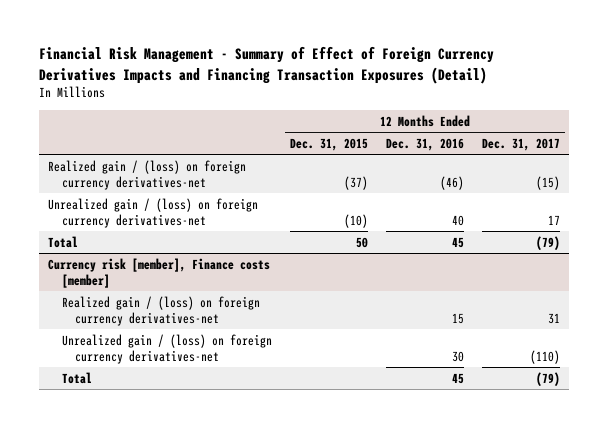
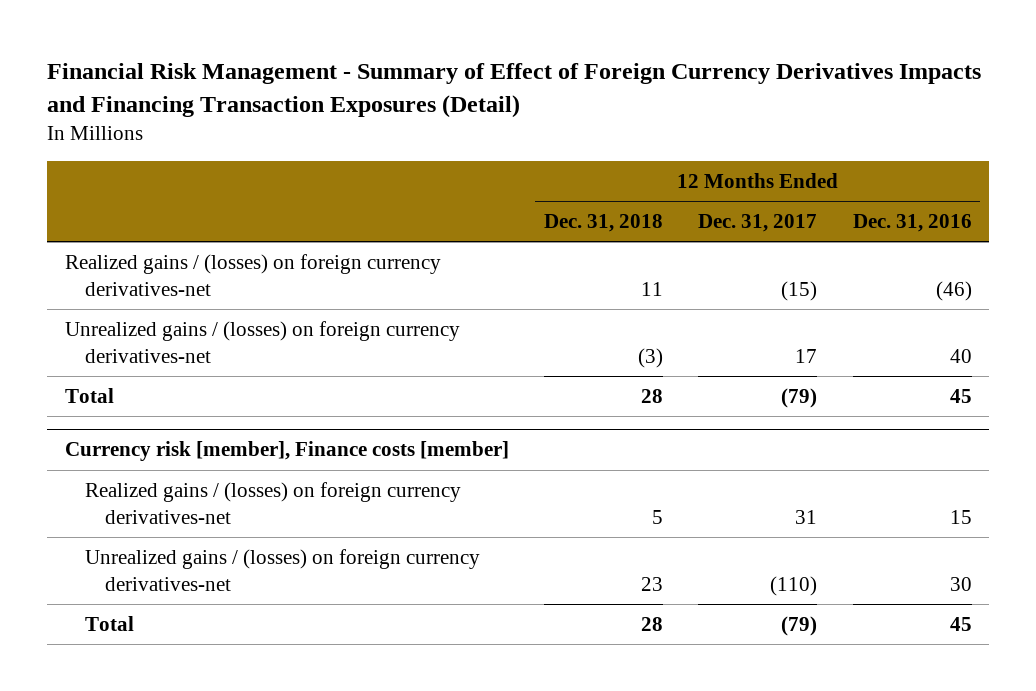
- | 12 Months Ended Dec. 31, 2015 | 12 Months Ended Dec. 31, 2016 | 12 Months Ended Dec. 31, 2017
+ | 12 Months Ended Dec. 31, 2018 | 12 Months Ended Dec. 31, 2017 | 12 Months Ended Dec. 31, 2016
- Realized gain / (loss) on foreign currency derivatives-net | (37) | (46) | (15)
- Unrealized gain / (loss) on foreign currency derivatives-net | (10) | 40 | 17
+ Realized gains / (losses) on foreign currency derivatives-net | 11 | (15) | (46)
+ Unrealized gains / (losses) on foreign currency derivatives-net | (3) | 17 | 40
@ Currency risk [member], Finance costs [member]
- Realized gain / (loss) on foreign currency derivatives-net | | 15 | 31
- Unrealized gain / (loss) on foreign currency derivatives-net | | 30 | (110)
+ Realized gains / (losses) on foreign currency derivatives-net | 5 | 31 | 15
+ Unrealized gains / (losses) on foreign currency derivatives-net | 23 | (110) | 30

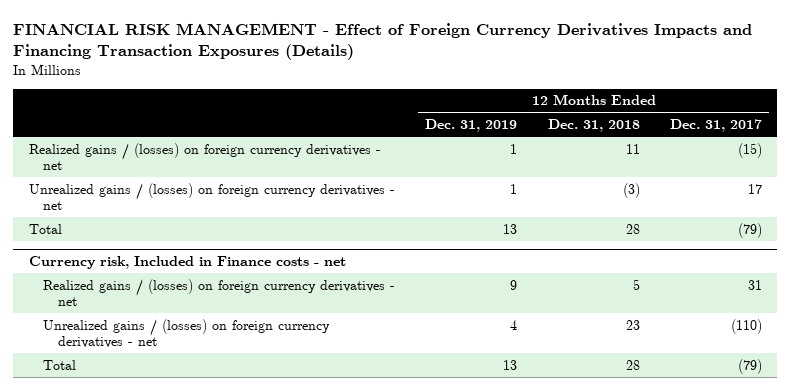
- Financial Risk Management - Summary of Effect of Foreign Currency Derivatives Impacts and Financing Transaction Exposures (Detail)
+ FINANCIAL RISK MANAGEMENT - Effect of Foreign Currency Derivatives Impacts and Financing Transaction Exposures (Details)
- | 12 Months Ended Dec. 31, 2018 | 12 Months Ended Dec. 31, 2017 | 12 Months Ended Dec. 31, 2016
+ | 12 Months Ended Dec. 31, 2019 | 12 Months Ended Dec. 31, 2018 | 12 Months Ended Dec. 31, 2017
- Realized gains / (losses) on foreign currency derivatives-net | 11 | (15) | (46)
- Unrealized gains / (losses) on foreign currency derivatives-net | (3) | 17 | 40
+ Realized gains / (losses) on foreign currency derivatives - net | 1 | 11 | (15)
+ Unrealized gains / (losses) on foreign currency derivatives - net | 1 | (3) | 17
- Currency risk [member], Finance costs [member]
- Realized gains / (losses) on foreign currency derivatives-net | 5 | 31 | 15
- Unrealized gains / (losses) on foreign currency derivatives-net | 23 | (110) | 30
+ Currency risk, Included in Finance costs - net
+ Realized gains / (losses) on foreign currency derivatives - net | 9 | 5 | 31
+ Unrealized gains / (losses) on foreign currency derivatives - net | 4 | 23 | (110)

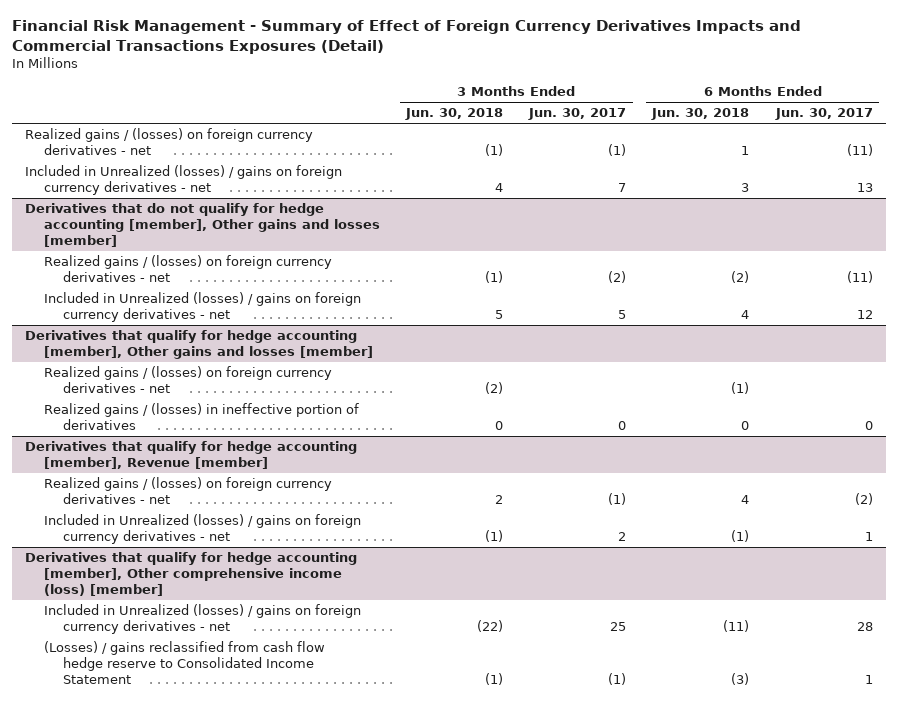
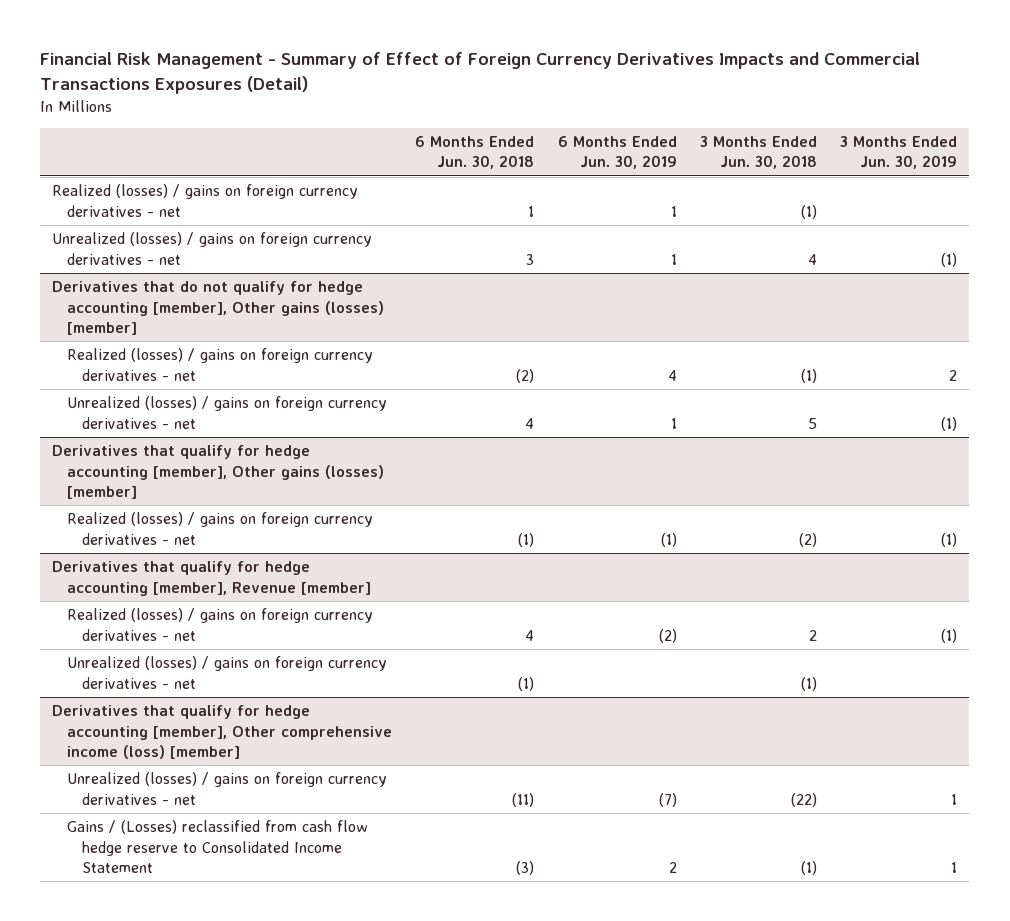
- | 3 Months Ended Jun. 30, 2018 | 3 Months Ended Jun. 30, 2017 | 6 Months Ended Jun. 30, 2018 | 6 Months Ended Jun. 30, 2017
+ | 6 Months Ended Jun. 30, 2018 | 6 Months Ended Jun. 30, 2019 | 3 Months Ended Jun. 30, 2018 | 3 Months Ended Jun. 30, 2019
- Realized gains / (losses) on foreign currency derivatives - net | (1) | (1) | 1 | (11)
- Included in Unrealized (losses) / gains on foreign currency derivatives - net | 4 | 7 | 3 | 13
- Derivatives that do not qualify for hedge accounting [member], Other gains and losses [member]
- Realized gains / (losses) on foreign currency derivatives - net | (1) | (2) | (2) | (11)
- Included in Unrealized (losses) / gains on foreign currency derivatives - net | 5 | 5 | 4 | 12
- Derivatives that qualify for hedge accounting [member], Other gains and losses [member]
- Realized gains / (losses) on foreign currency derivatives - net | (2) | | (1) |
- Realized gains / (losses) in ineffective portion of derivatives | 0 | 0 | 0 | 0
+ Realized (losses) / gains on foreign currency derivatives - net | 1 | 1 | (1) |
+ Unrealized (losses) / gains on foreign currency derivatives - net | 3 | 1 | 4 | (1)
+ Derivatives that do not qualify for hedge accounting [member], Other gains (losses) [member]
+ Realized (losses) / gains on foreign currency derivatives - net | (2) | 4 | (1) | 2
+ Unrealized (losses) / gains on foreign currency derivatives - net | 4 | 1 | 5 | (1)
+ Derivatives that qualify for hedge accounting [member], Other gains (losses) [member]
+ Realized (losses) / gains on foreign currency derivatives - net | (1) | (1) | (2) | (1)
@ Derivatives that qualify for hedge accounting [member], Revenue [member]
- Realized gains / (losses) on foreign currency derivatives - net | 2 | (1) | 4 | (2)
- Included in Unrealized (losses) / gains on foreign currency derivatives - net | (1) | 2 | (1) | 1
+ Realized (losses) / gains on foreign currency derivatives - net | 4 | (2) | 2 | (1)
+ Unrealized (losses) / gains on foreign currency derivatives - net | (1) | | (1) |
@ Derivatives that qualify for hedge accounting [member], Other comprehensive income (loss) [member]
- Included in Unrealized (losses) / gains on foreign currency derivatives - net | (22) | 25 | (11) | 28
- (Losses) / gains reclassified from cash flow hedge reserve to Consolidated Income Statement | (1) | (1) | (3) | 1
+ Unrealized (losses) / gains on foreign currency derivatives - net | (11) | (7) | (22) | 1
+ Gains / (Losses) reclassified from cash flow hedge reserve to Consolidated Income Statement | (3) | 2 | (1) | 1

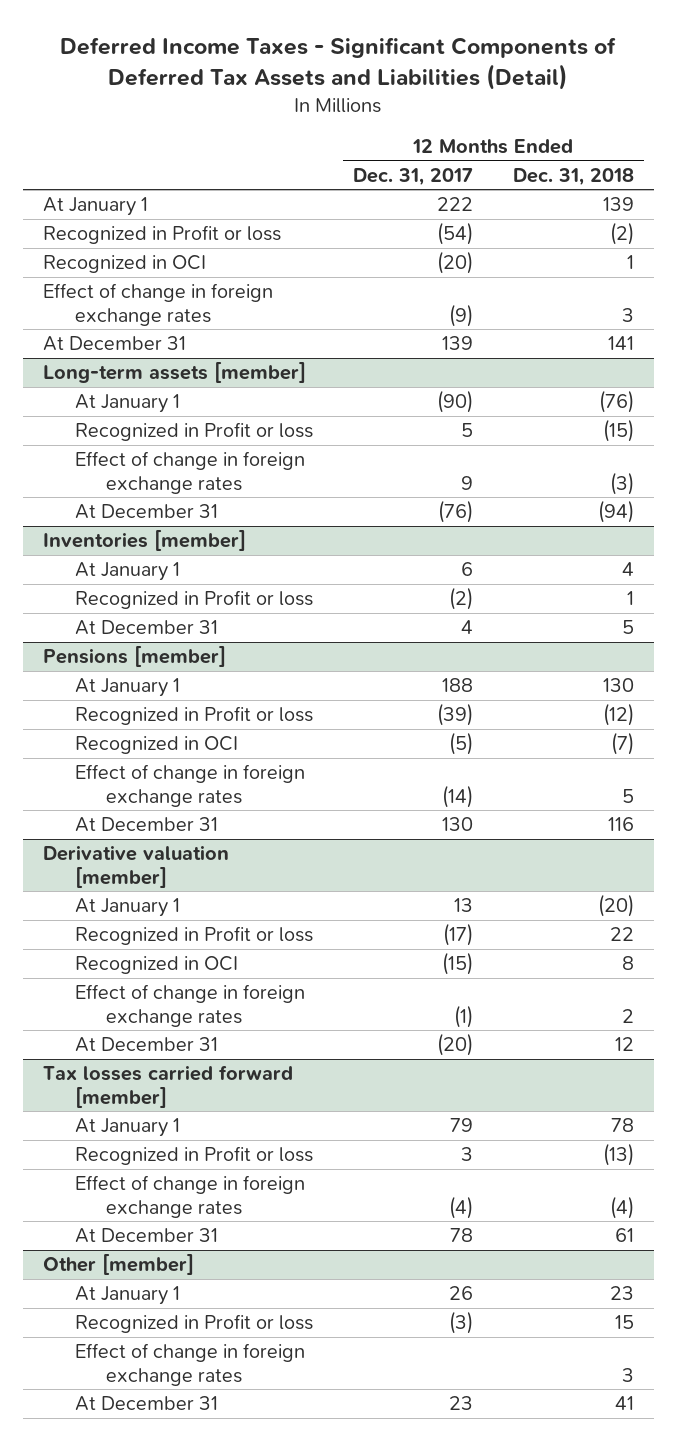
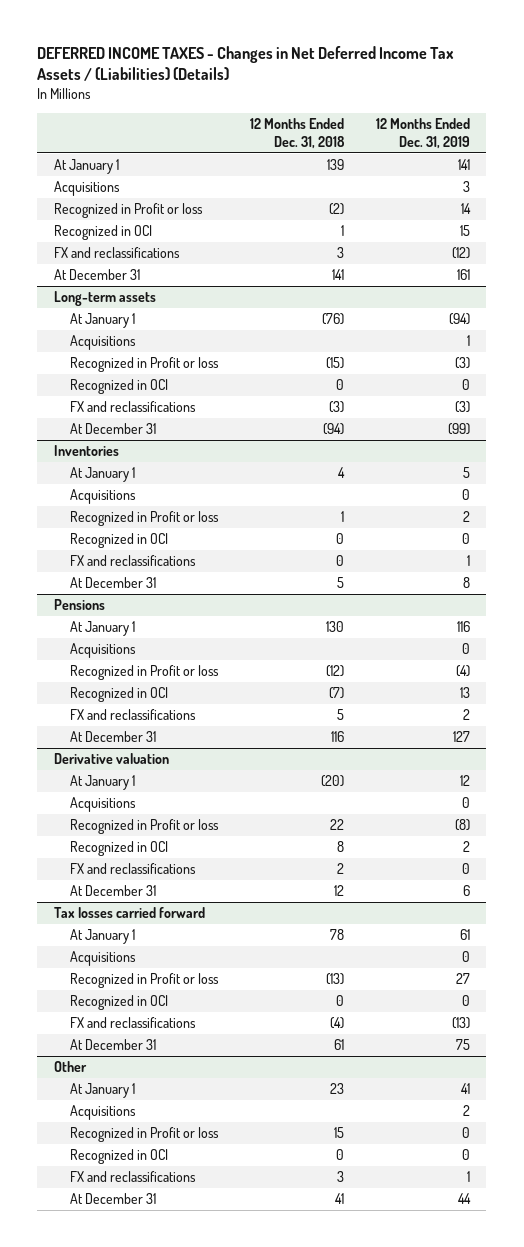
- Deferred Income Taxes - Significant Components of Deferred Tax Assets and Liabilities (Detail)
+ DEFERRED INCOME TAXES - Changes in Net Deferred Income Tax Assets / (Liabilities) (Details)
- | 12 Months Ended Dec. 31, 2017 | 12 Months Ended Dec. 31, 2018
+ | 12 Months Ended Dec. 31, 2018 | 12 Months Ended Dec. 31, 2019
+ Acquisitions | | 3
- Effect of change in foreign exchange rates | (9) | 3
+ FX and reclassifications | 3 | (12)
- Long-term assets [member]
+ Long-term assets
+ Acquisitions | | 1
- Effect of change in foreign exchange rates | 9 | (3)
+ Recognized in OCI | 0 | 0
+ FX and reclassifications | (3) | (3)
- Inventories [member]
+ Inventories
+ Acquisitions | | 0
+ Recognized in OCI | 0 | 0
+ FX and reclassifications | 0 | 1
- Pensions [member]
+ Pensions
+ Acquisitions | | 0
- Effect of change in foreign exchange rates | (14) | 5
+ FX and reclassifications | 5 | 2
- Derivative valuation [member]
+ Derivative valuation
+ Acquisitions | | 0
- Effect of change in foreign exchange rates | (1) | 2
+ FX and reclassifications | 2 | 0
- Tax losses carried forward [member]
+ Tax losses carried forward
+ Acquisitions | | 0
- Effect of change in foreign exchange rates | (4) | (4)
+ Recognized in OCI | 0 | 0
+ FX and reclassifications | (4) | (13)
- Other [member]
+ Other
+ Acquisitions | | 2
- Effect of change in foreign exchange rates | | 3
+ Recognized in OCI | 0 | 0
+ FX and reclassifications | 3 | 1

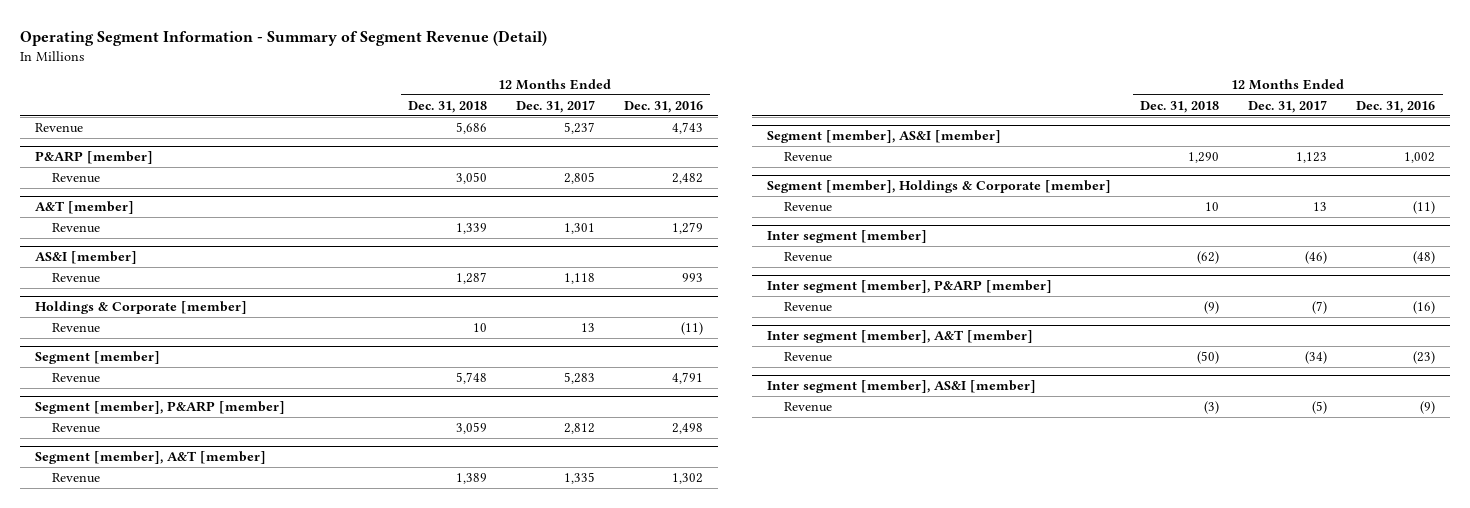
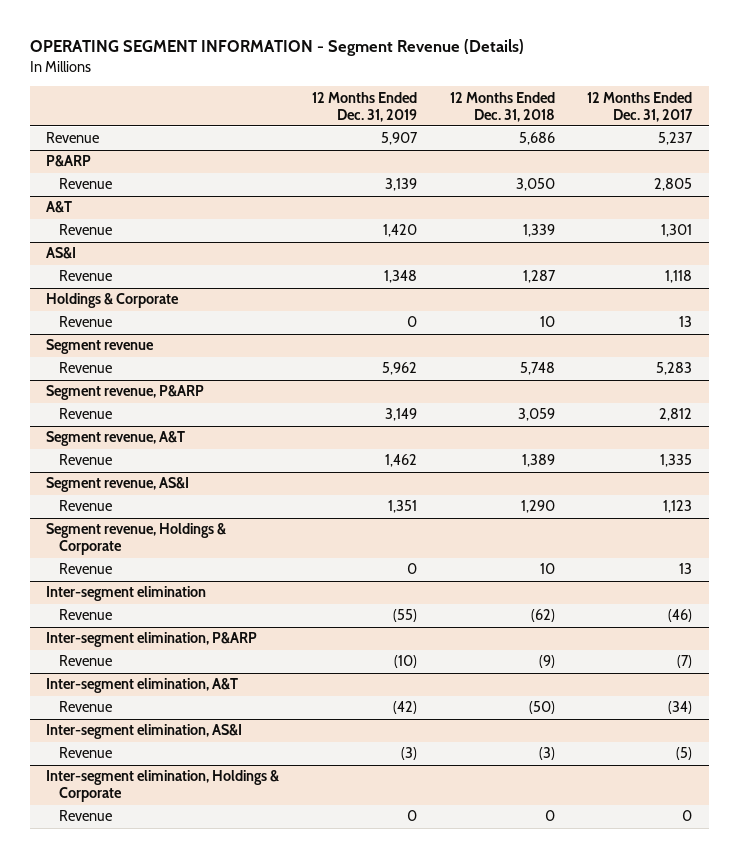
- Operating Segment Information - Summary of Segment Revenue (Detail)
+ OPERATING SEGMENT INFORMATION - Segment Revenue (Details)
- | 12 Months Ended Dec. 31, 2018 | 12 Months Ended Dec. 31, 2017 | 12 Months Ended Dec. 31, 2016
+ | 12 Months Ended Dec. 31, 2019 | 12 Months Ended Dec. 31, 2018 | 12 Months Ended Dec. 31, 2017
- P&ARP [member]
+ P&ARP
- A&T [member]
+ A&T
- AS&I [member]
+ AS&I
- Holdings & Corporate [member]
+ Holdings & Corporate
- Segment [member]
+ Segment revenue
- Segment [member], P&ARP [member]
+ Segment revenue, P&ARP
- Segment [member], A&T [member]
+ Segment revenue, A&T
- Segment [member], AS&I [member]
+ Segment revenue, AS&I
- Segment [member], Holdings & Corporate [member]
+ Segment revenue, Holdings & Corporate
- Inter segment [member]
+ Inter-segment elimination
- Inter segment [member], P&ARP [member]
+ Inter-segment elimination, P&ARP
- Inter segment [member], A&T [member]
+ Inter-segment elimination, A&T
- Inter segment [member], AS&I [member]
+ Inter-segment elimination, AS&I
+ Inter-segment elimination, Holdings & Corporate
+ Revenue | 0 | 0 | 0

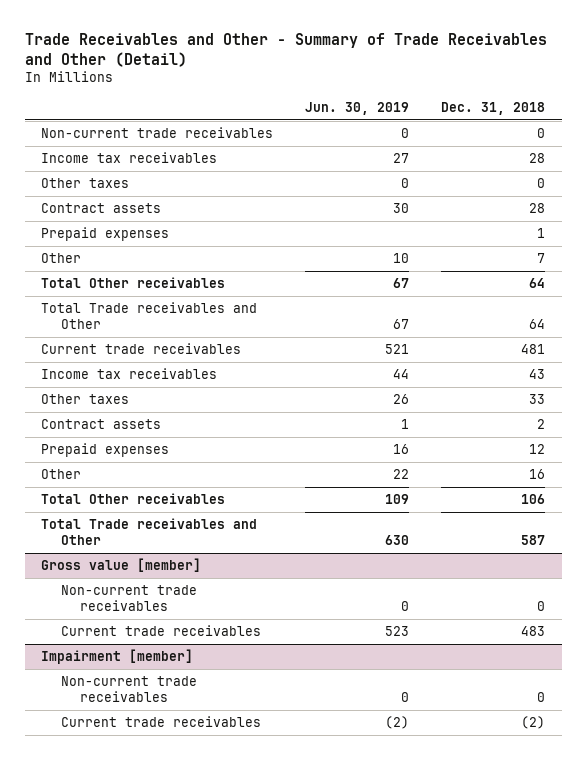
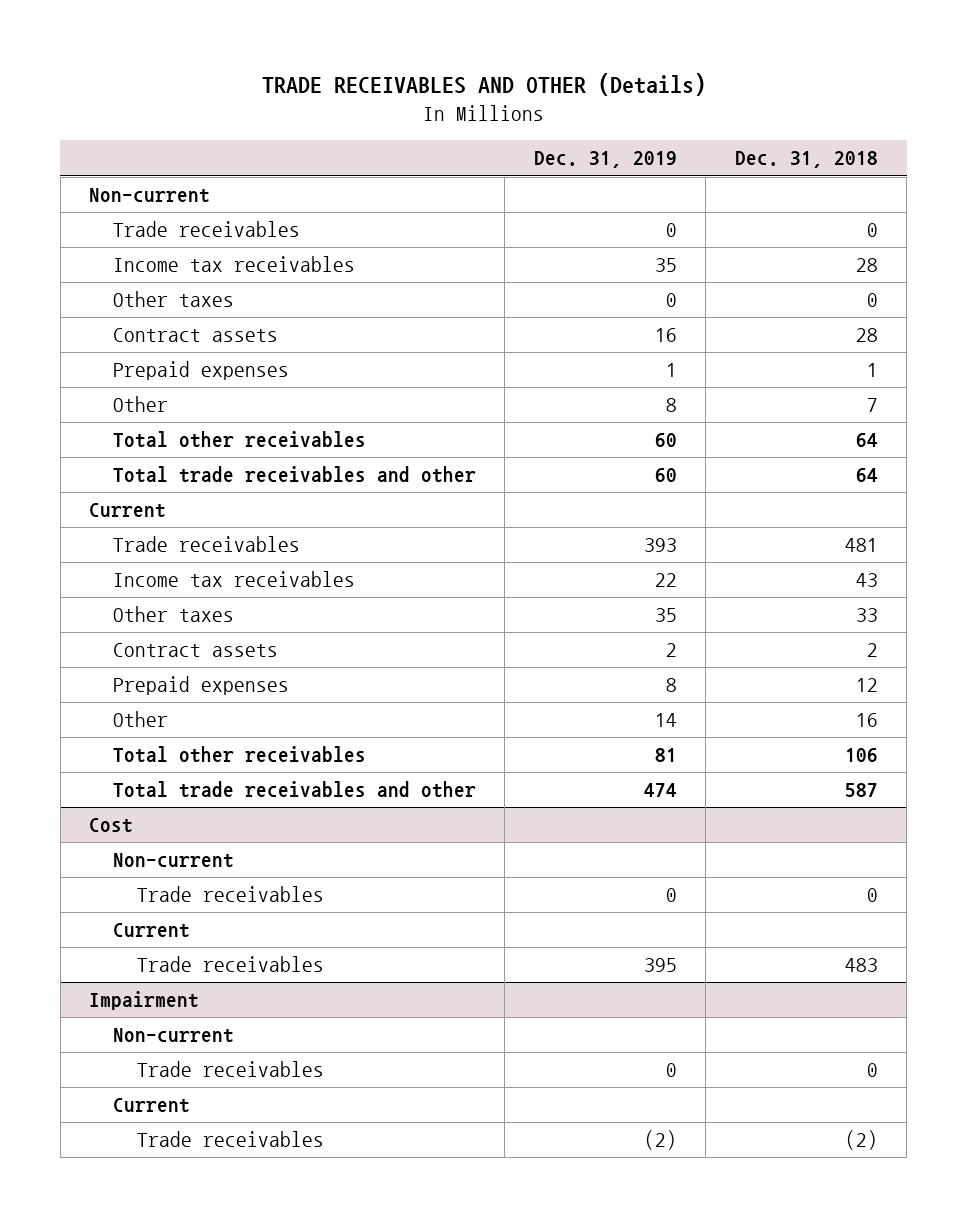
- Trade Receivables and Other - Summary of Trade Receivables and Other (Detail)
+ TRADE RECEIVABLES AND OTHER (Details)
- | Jun. 30, 2019 | Dec. 31, 2018
+ | Dec. 31, 2019 | Dec. 31, 2018
- Non-current trade receivables | 0 | 0
+ Non-current
+ Trade receivables | 0 | 0
- Total Other receivables | 67 | 64
- Total Trade receivables and Other | 67 | 64
- Current trade receivables | 521 | 481
+ Total other receivables | 60 | 64
+ Total trade receivables and other | 60 | 64
+ Current
+ Trade receivables | 393 | 481
- Total Other receivables | 109 | 106
- Total Trade receivables and Other | 630 | 587
- Gross value [member]
- Non-current trade receivables | 0 | 0
- Current trade receivables | 523 | 483
- Impairment [member]
- Non-current trade receivables | 0 | 0
- Current trade receivables | (2) | (2)
+ Total other receivables | 81 | 106
+ Total trade receivables and other | 474 | 587
+ Cost
+ Non-current
+ Trade receivables | 0 | 0
+ Current
+ Trade receivables | 395 | 483
+ Impairment
+ Non-current
+ Trade receivables | 0 | 0
+ Current
+ Trade receivables | (2) | (2)

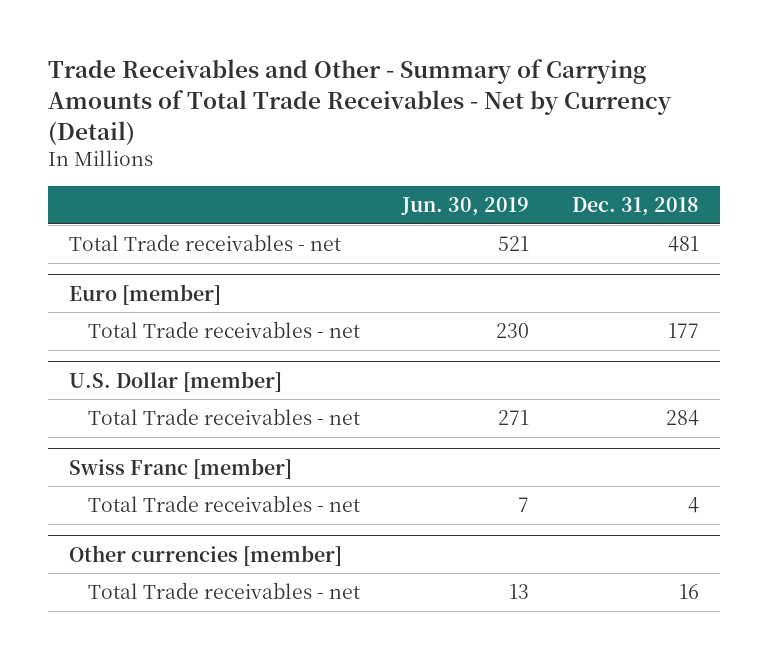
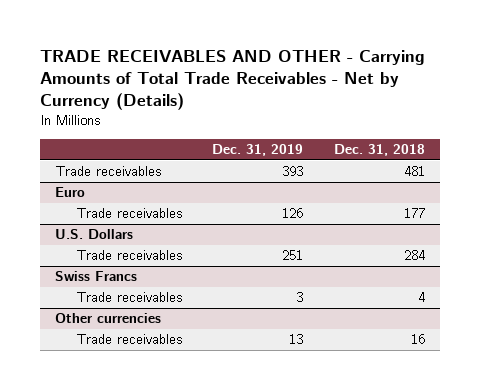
- Trade Receivables and Other - Summary of Carrying Amounts of Total Trade Receivables - Net by Currency (Detail)
+ TRADE RECEIVABLES AND OTHER - Carrying Amounts of Total Trade Receivables - Net by Currency (Details)
- | Jun. 30, 2019 | Dec. 31, 2018
+ | Dec. 31, 2019 | Dec. 31, 2018
- Total Trade receivables - net | 521 | 481
- Euro [member]
- Total Trade receivables - net | 230 | 177
- U.S. Dollar [member]
- Total Trade receivables - net | 271 | 284
- Swiss Franc [member]
- Total Trade receivables - net | 7 | 4
- Other currencies [member]
- Total Trade receivables - net | 13 | 16
+ Trade receivables | 393 | 481
+ Euro
+ Trade receivables | 126 | 177
+ U.S. Dollars
+ Trade receivables | 251 | 284
+ Swiss Francs
+ Trade receivables | 3 | 4
+ Other currencies
+ Trade receivables | 13 | 16

